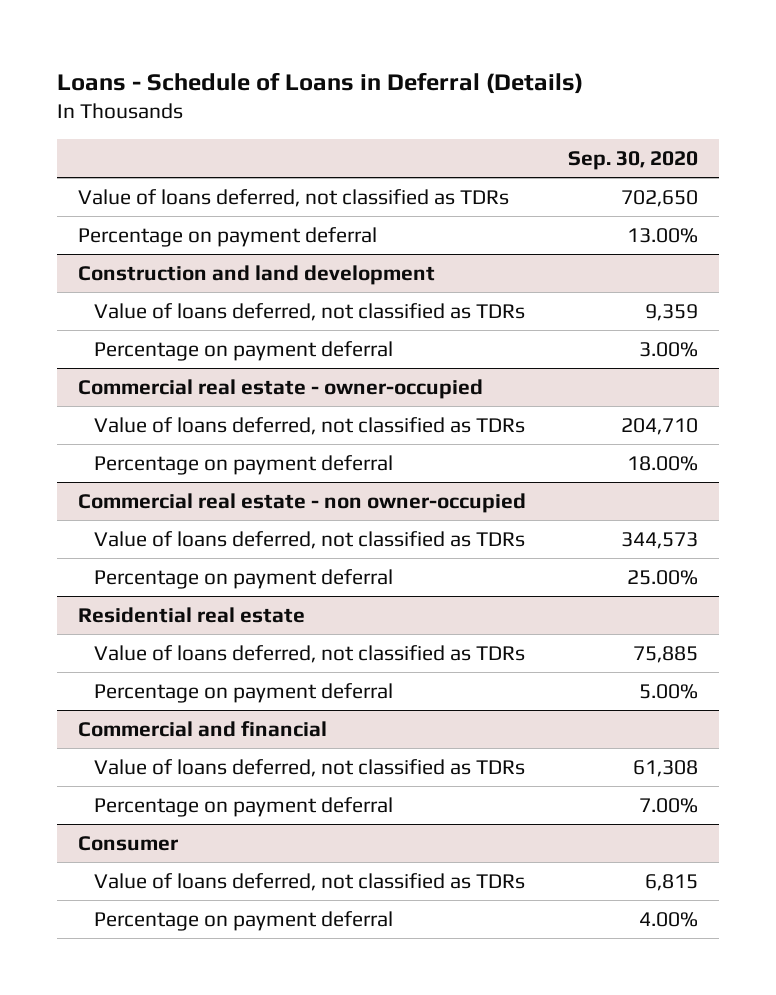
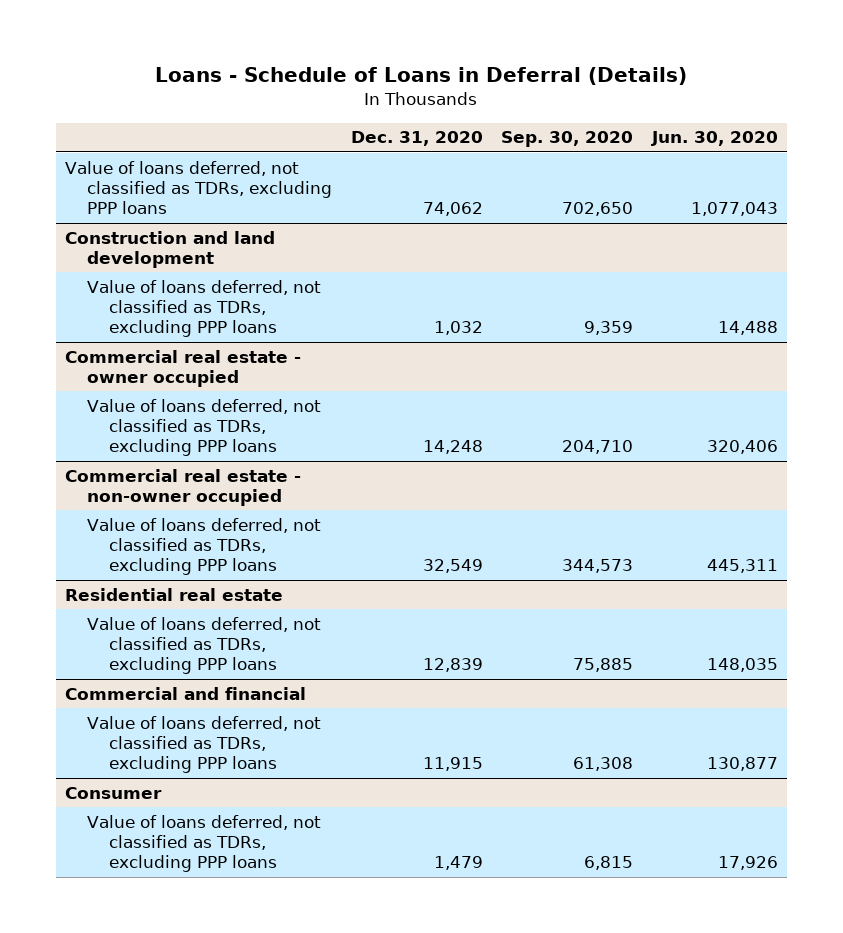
- | Sep. 30, 2020
+ | Dec. 31, 2020 | Sep. 30, 2020 | Jun. 30, 2020
- Value of loans deferred, not classified as TDRs | 702,650
- Percentage on payment deferral | 13.00%
+ Value of loans deferred, not classified as TDRs, excluding PPP loans | 74,062 | 702,650 | 1,077,043
@ Construction and land development
- Value of loans deferred, not classified as TDRs | 9,359
- Percentage on payment deferral | 3.00%
- Commercial real estate - owner-occupied
- Value of loans deferred, not classified as TDRs | 204,710
- Percentage on payment deferral | 18.00%
- Commercial real estate - non owner-occupied
- Value of loans deferred, not classified as TDRs | 344,573
- Percentage on payment deferral | 25.00%
@ Construction and land development
+ Value of loans deferred, not classified as TDRs, excluding PPP loans | 1,032 | 9,359 | 14,488
+ Commercial real estate - owner occupied
+ Value of loans deferred, not classified as TDRs, excluding PPP loans | 14,248 | 204,710 | 320,406
+ Commercial real estate - non-owner occupied
+ Value of loans deferred, not classified as TDRs, excluding PPP loans | 32,549 | 344,573 | 445,311
@ Residential real estate
- Value of loans deferred, not classified as TDRs | 75,885
- Percentage on payment deferral | 5.00%
+ Value of loans deferred, not classified as TDRs, excluding PPP loans | 12,839 | 75,885 | 148,035
@ Commercial and financial
- Value of loans deferred, not classified as TDRs | 61,308
- Percentage on payment deferral | 7.00%
+ Value of loans deferred, not classified as TDRs, excluding PPP loans | 11,915 | 61,308 | 130,877
@ Consumer
- Value of loans deferred, not classified as TDRs | 6,815
- Percentage on payment deferral | 4.00%
+ Value of loans deferred, not classified as TDRs, excluding PPP loans | 1,479 | 6,815 | 17,926

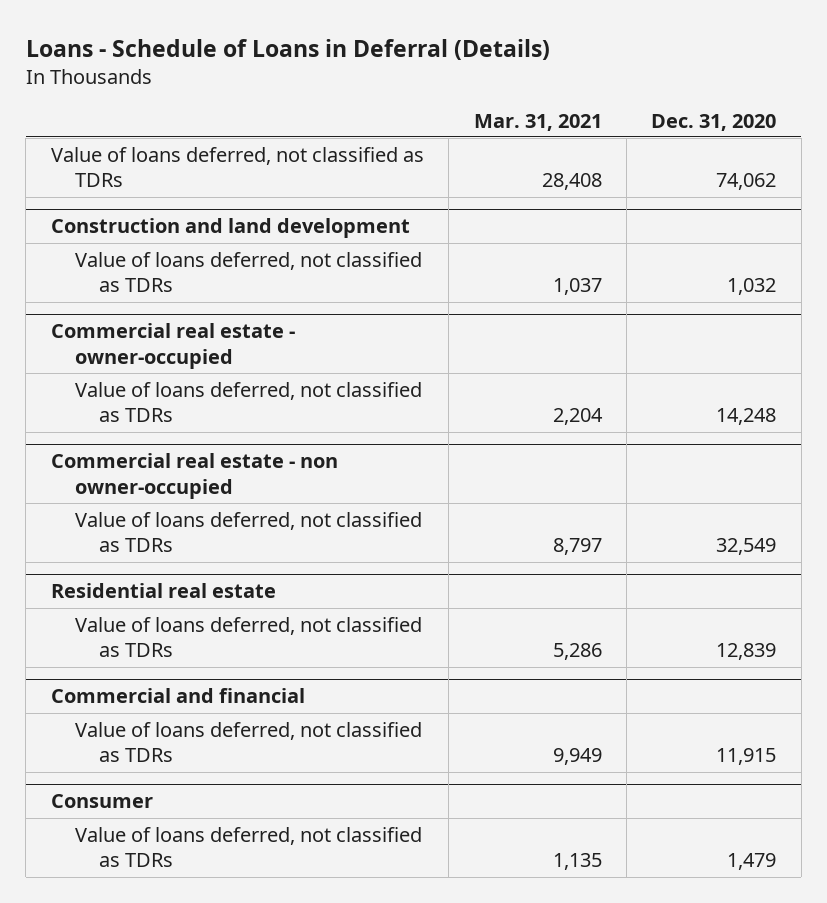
- | Dec. 31, 2020 | Sep. 30, 2020 | Jun. 30, 2020
+ | Mar. 31, 2021 | Dec. 31, 2020
- Value of loans deferred, not classified as TDRs, excluding PPP loans | 74,062 | 702,650 | 1,077,043
+ Value of loans deferred, not classified as TDRs | 28,408 | 74,062
@ Construction and land development
- Value of loans deferred, not classified as TDRs, excluding PPP loans | 1,032 | 9,359 | 14,488
- Commercial real estate - owner occupied
- Value of loans deferred, not classified as TDRs, excluding PPP loans | 14,248 | 204,710 | 320,406
- Commercial real estate - non-owner occupied
- Value of loans deferred, not classified as TDRs, excluding PPP loans | 32,549 | 344,573 | 445,311
@ Construction and land development
+ Value of loans deferred, not classified as TDRs | 1,037 | 1,032
+ Commercial real estate - owner-occupied
+ Value of loans deferred, not classified as TDRs | 2,204 | 14,248
+ Commercial real estate - non owner-occupied
+ Value of loans deferred, not classified as TDRs | 8,797 | 32,549
@ Residential real estate
- Value of loans deferred, not classified as TDRs, excluding PPP loans | 12,839 | 75,885 | 148,035
+ Value of loans deferred, not classified as TDRs | 5,286 | 12,839
@ Commercial and financial
- Value of loans deferred, not classified as TDRs, excluding PPP loans | 11,915 | 61,308 | 130,877
+ Value of loans deferred, not classified as TDRs | 9,949 | 11,915
@ Consumer
- Value of loans deferred, not classified as TDRs, excluding PPP loans | 1,479 | 6,815 | 17,926
+ Value of loans deferred, not classified as TDRs | 1,135 | 1,479

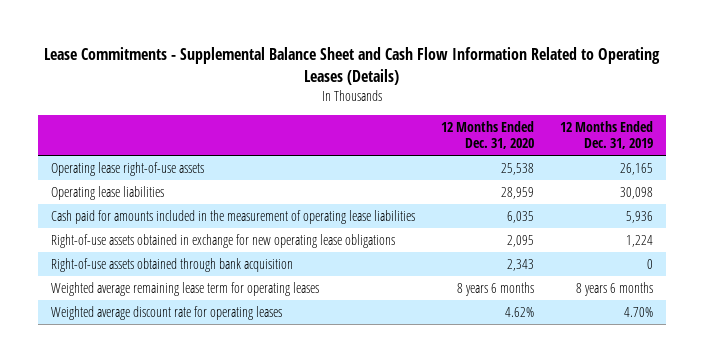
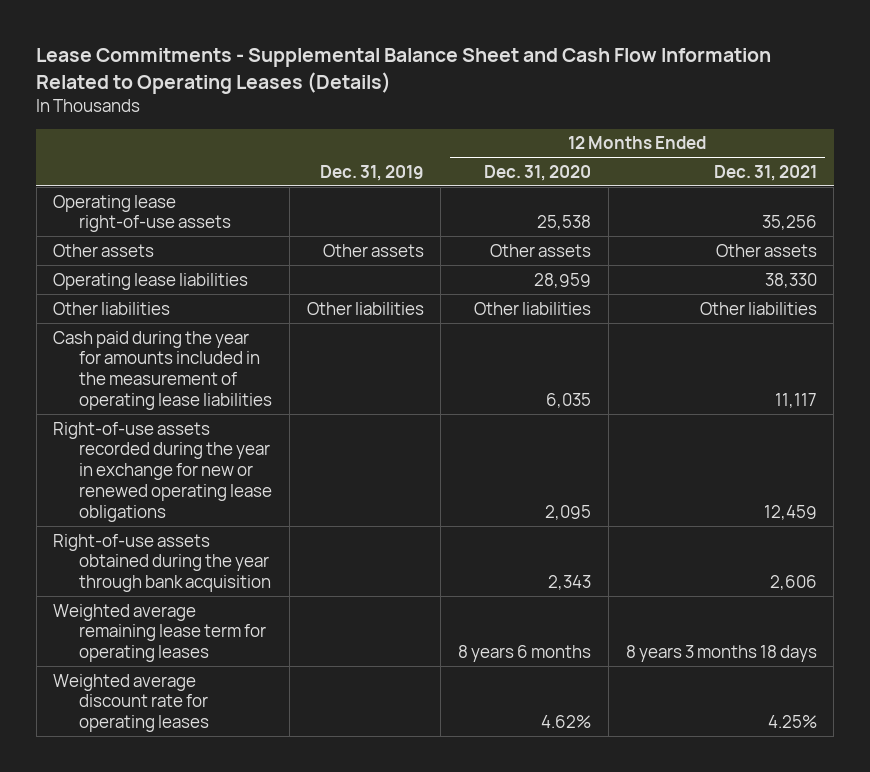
- | 12 Months Ended Dec. 31, 2020 | 12 Months Ended Dec. 31, 2019
+ | Dec. 31, 2019 | 12 Months Ended Dec. 31, 2020 | 12 Months Ended Dec. 31, 2021
+ Other assets | Other assets | Other assets | Other assets
- Cash paid for amounts included in the measurement of operating lease liabilities | 6,035 | 5,936
- Right-of-use assets obtained in exchange for new operating lease obligations | 2,095 | 1,224
- Right-of-use assets obtained through bank acquisition | 2,343 | 0
+ Other liabilities | Other liabilities | Other liabilities | Other liabilities
+ Cash paid during the year for amounts included in the measurement of operating lease liabilities | | 6,035 | 11,117
+ Right-of-use assets recorded during the year in exchange for new or renewed operating lease obligations | | 2,095 | 12,459
+ Right-of-use assets obtained during the year through bank acquisition | | 2,343 | 2,606

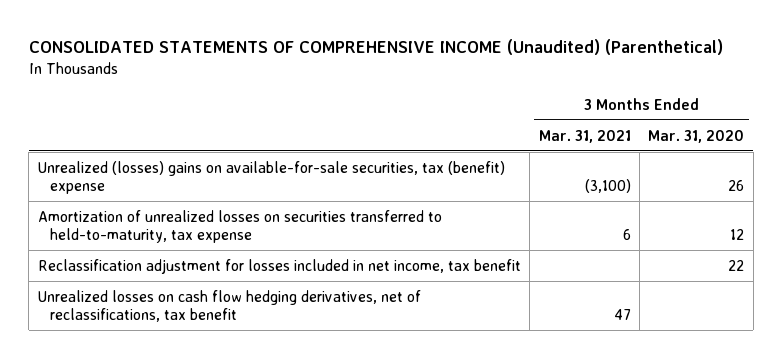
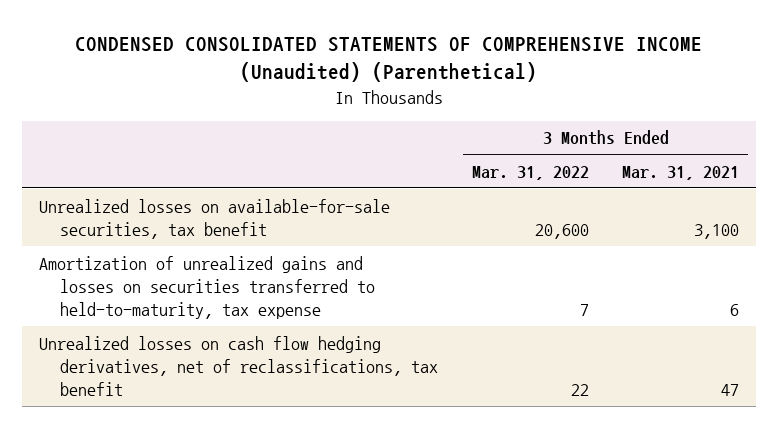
- CONSOLIDATED STATEMENTS OF COMPREHENSIVE INCOME (Unaudited) (Parenthetical)
+ CONDENSED CONSOLIDATED STATEMENTS OF COMPREHENSIVE INCOME (Unaudited) (Parenthetical)
- | 3 Months Ended Mar. 31, 2021 | 3 Months Ended Mar. 31, 2020
+ | 3 Months Ended Mar. 31, 2022 | 3 Months Ended Mar. 31, 2021
- Unrealized (losses) gains on available-for-sale securities, tax (benefit) expense | (3,100) | 26
- Amortization of unrealized losses on securities transferred to held-to-maturity, tax expense | 6 | 12
- Reclassification adjustment for losses included in net income, tax benefit | | 22
+ Unrealized losses on available-for-sale securities, tax benefit | 20,600 | 3,100
+ Amortization of unrealized gains and losses on securities transferred to held-to-maturity, tax expense | 7 | 6

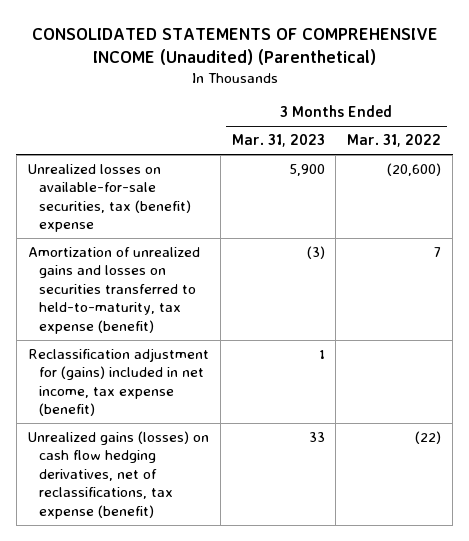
- CONDENSED CONSOLIDATED STATEMENTS OF COMPREHENSIVE INCOME (Unaudited) (Parenthetical)
+ CONSOLIDATED STATEMENTS OF COMPREHENSIVE INCOME (Unaudited) (Parenthetical)
- | 3 Months Ended Mar. 31, 2022 | 3 Months Ended Mar. 31, 2021
+ | 3 Months Ended Mar. 31, 2023 | 3 Months Ended Mar. 31, 2022
- Unrealized losses on available-for-sale securities, tax benefit | 20,600 | 3,100
- Amortization of unrealized gains and losses on securities transferred to held-to-maturity, tax expense | 7 | 6
- Unrealized losses on cash flow hedging derivatives, net of reclassifications, tax benefit | 22 | 47
+ Unrealized losses on available-for-sale securities, tax (benefit) expense | 5,900 | (20,600)
+ Amortization of unrealized gains and losses on securities transferred to held-to-maturity, tax expense (benefit) | (3) | 7
+ Reclassification adjustment for (gains) included in net income, tax expense (benefit) | 1 |
+ Unrealized gains (losses) on cash flow hedging derivatives, net of reclassifications, tax expense (benefit) | 33 | (22)

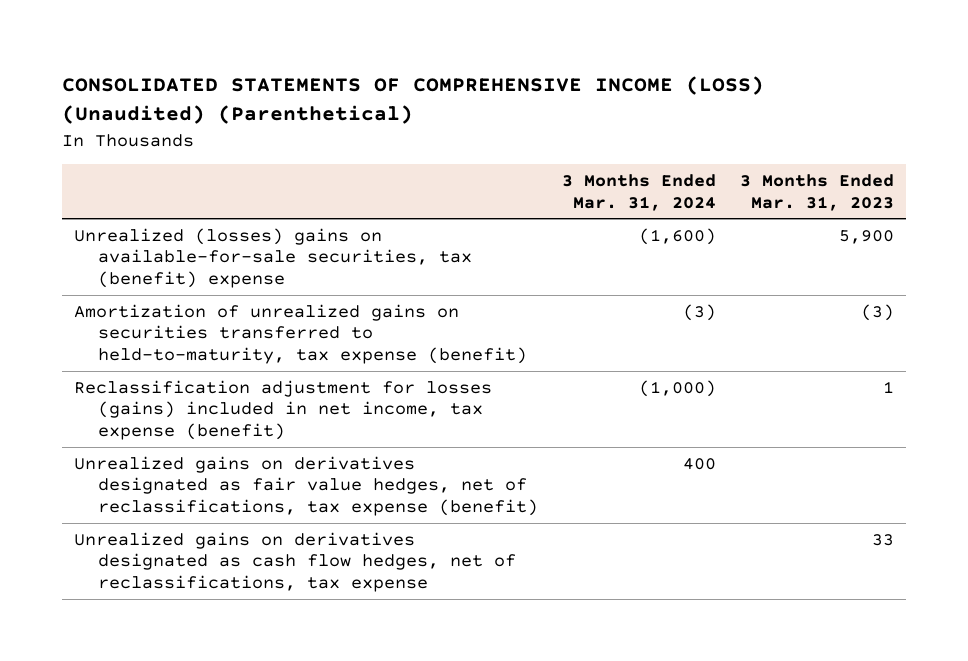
- CONSOLIDATED STATEMENTS OF COMPREHENSIVE INCOME (Unaudited) (Parenthetical)
+ CONSOLIDATED STATEMENTS OF COMPREHENSIVE INCOME (LOSS) (Unaudited) (Parenthetical)
- | 3 Months Ended Mar. 31, 2023 | 3 Months Ended Mar. 31, 2022
+ | 3 Months Ended Mar. 31, 2024 | 3 Months Ended Mar. 31, 2023
- Unrealized losses on available-for-sale securities, tax (benefit) expense | 5,900 | (20,600)
- Amortization of unrealized gains and losses on securities transferred to held-to-maturity, tax expense (benefit) | (3) | 7
- Reclassification adjustment for (gains) included in net income, tax expense (benefit) | 1 |
- Unrealized gains (losses) on cash flow hedging derivatives, net of reclassifications, tax expense (benefit) | 33 | (22)
+ Unrealized (losses) gains on available-for-sale securities, tax (benefit) expense | (1,600) | 5,900
+ Amortization of unrealized gains on securities transferred to held-to-maturity, tax expense (benefit) | (3) | (3)
+ Reclassification adjustment for losses (gains) included in net income, tax expense (benefit) | (1,000) | 1
+ Unrealized gains on derivatives designated as fair value hedges, net of reclassifications, tax expense (benefit) | 400 |
+ Unrealized gains on derivatives designated as cash flow hedges, net of reclassifications, tax expense | | 33

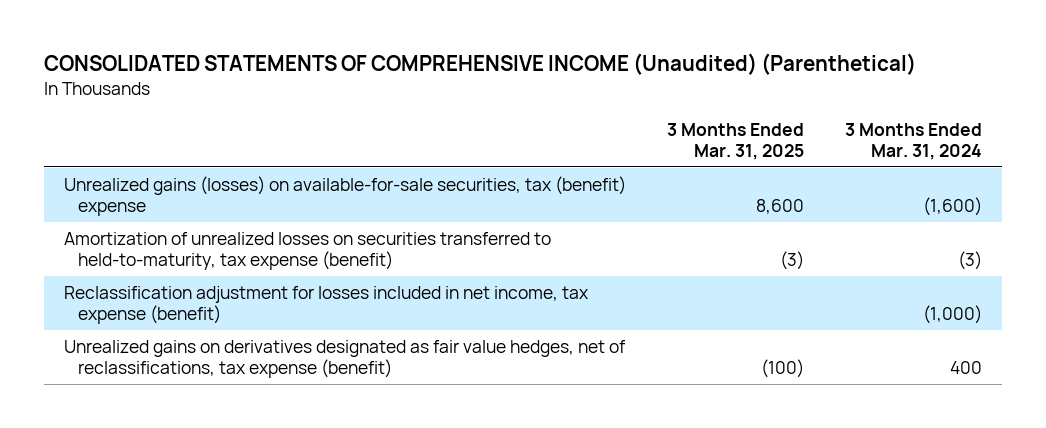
- CONSOLIDATED STATEMENTS OF COMPREHENSIVE INCOME (LOSS) (Unaudited) (Parenthetical)
+ CONSOLIDATED STATEMENTS OF COMPREHENSIVE INCOME (Unaudited) (Parenthetical)
- | 3 Months Ended Mar. 31, 2024 | 3 Months Ended Mar. 31, 2023
+ | 3 Months Ended Mar. 31, 2025 | 3 Months Ended Mar. 31, 2024
- Unrealized (losses) gains on available-for-sale securities, tax (benefit) expense | (1,600) | 5,900
- Amortization of unrealized gains on securities transferred to held-to-maturity, tax expense (benefit) | (3) | (3)
- Reclassification adjustment for losses (gains) included in net income, tax expense (benefit) | (1,000) | 1
+ Unrealized gains (losses) on available-for-sale securities, tax (benefit) expense | 8,600 | (1,600)
+ Amortization of unrealized losses on securities transferred to held-to-maturity, tax expense (benefit) | (3) | (3)
+ Reclassification adjustment for losses included in net income, tax expense (benefit) | | (1,000)
- Unrealized gains on derivatives designated as cash flow hedges, net of reclassifications, tax expense | | 33

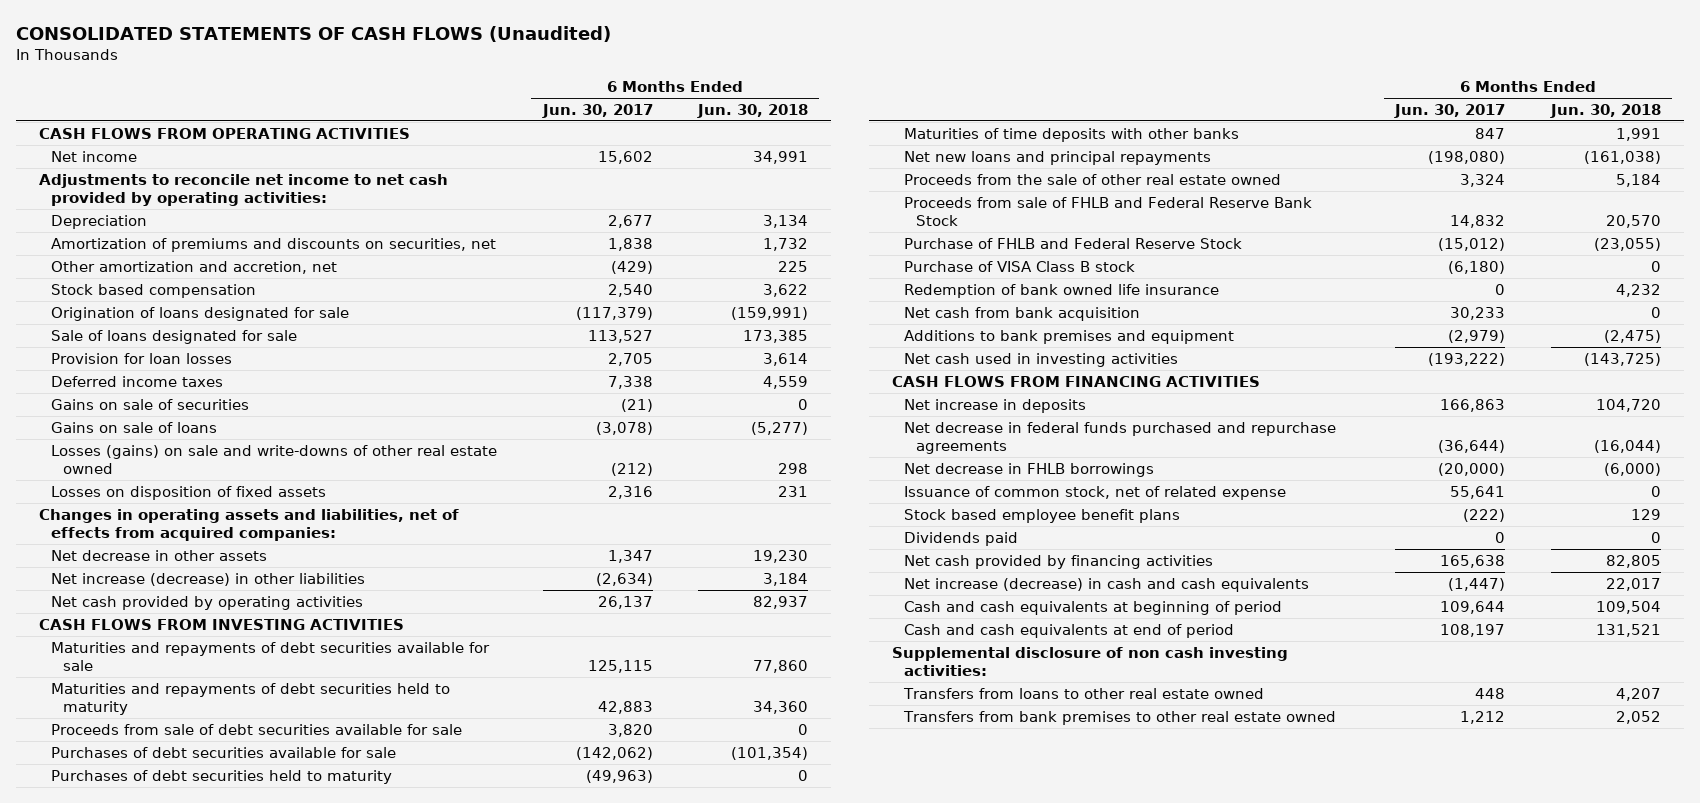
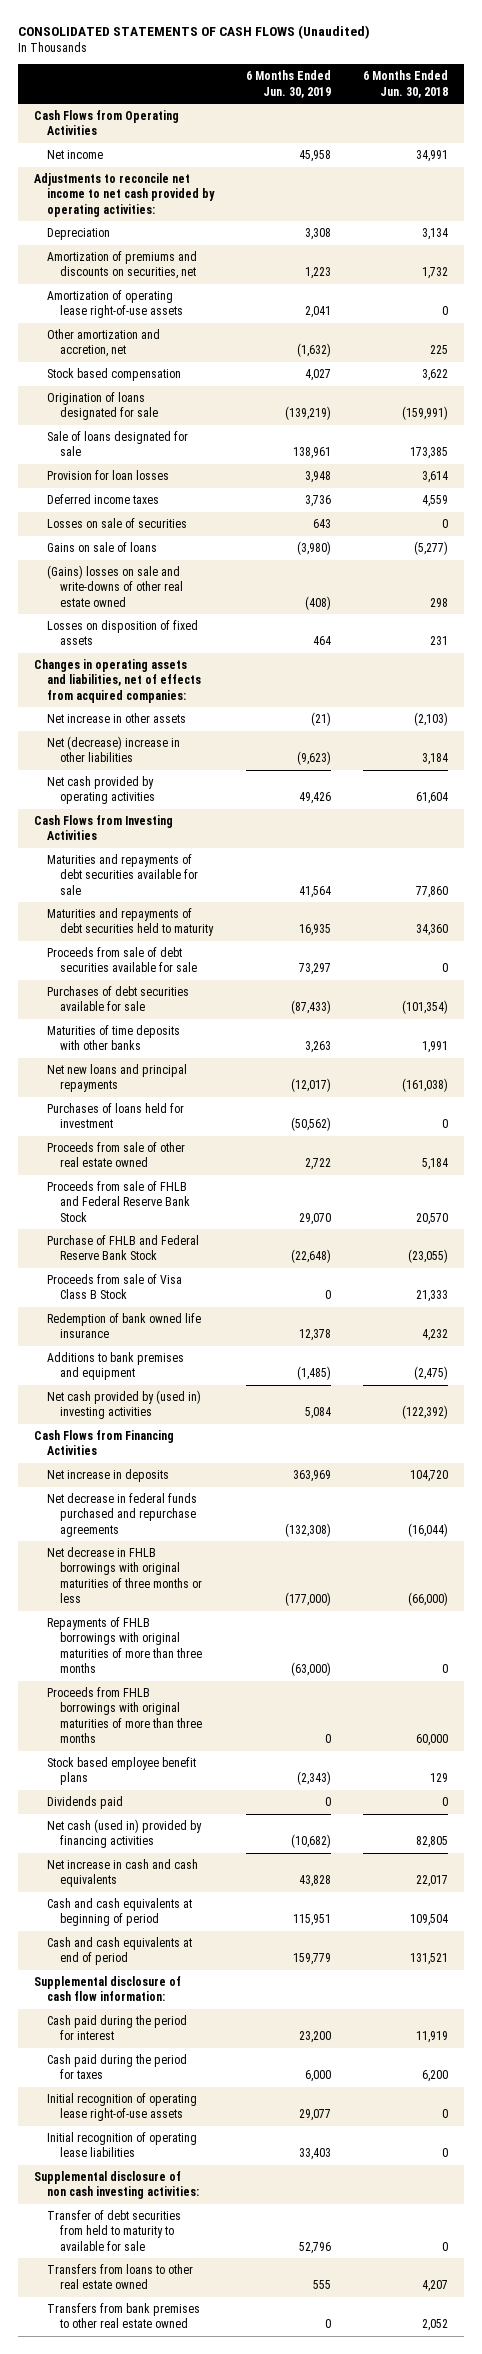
- | 6 Months Ended Jun. 30, 2017 | 6 Months Ended Jun. 30, 2018
+ | 6 Months Ended Jun. 30, 2019 | 6 Months Ended Jun. 30, 2018
- CASH FLOWS FROM OPERATING ACTIVITIES
+ Cash Flows from Operating Activities
+ Amortization of operating lease right-of-use assets | 2,041 | 0
- Gains on sale of securities | (21) | 0
+ Losses on sale of securities | 643 | 0
- Losses (gains) on sale and write-downs of other real estate owned | (212) | 298
+ (Gains) losses on sale and write-downs of other real estate owned | (408) | 298
- Net decrease in other assets | 1,347 | 19,230
- Net increase (decrease) in other liabilities | (2,634) | 3,184
- Net cash provided by operating activities | 26,137 | 82,937
- CASH FLOWS FROM INVESTING ACTIVITIES
+ Net increase in other assets | (21) | (2,103)
+ Net (decrease) increase in other liabilities | (9,623) | 3,184
+ Net cash provided by operating activities | 49,426 | 61,604
+ Cash Flows from Investing Activities
- Purchases of debt securities held to maturity | (49,963) | 0
- Proceeds from the sale of other real estate owned | 3,324 | 5,184
+ Purchases of loans held for investment | (50,562) | 0
+ Proceeds from sale of other real estate owned | 2,722 | 5,184
- Purchase of FHLB and Federal Reserve Stock | (15,012) | (23,055)
- Purchase of VISA Class B stock | (6,180) | 0
+ Purchase of FHLB and Federal Reserve Bank Stock | (22,648) | (23,055)
+ Proceeds from sale of Visa Class B Stock | 0 | 21,333
- Net cash from bank acquisition | 30,233 | 0
- Net cash used in investing activities | (193,222) | (143,725)
- CASH FLOWS FROM FINANCING ACTIVITIES
+ Net cash provided by (used in) investing activities | 5,084 | (122,392)
+ Cash Flows from Financing Activities
- Net decrease in FHLB borrowings | (20,000) | (6,000)
- Issuance of common stock, net of related expense | 55,641 | 0
+ Net decrease in FHLB borrowings with original maturities of three months or less | (177,000) | (66,000)
+ Repayments of FHLB borrowings with original maturities of more than three months | (63,000) | 0
+ Proceeds from FHLB borrowings with original maturities of more than three months | 0 | 60,000
- Net cash provided by financing activities | 165,638 | 82,805
- Net increase (decrease) in cash and cash equivalents | (1,447) | 22,017
+ Net cash (used in) provided by financing activities | (10,682) | 82,805
+ Net increase in cash and cash equivalents | 43,828 | 22,017
+ Supplemental disclosure of cash flow information:
+ Cash paid during the period for interest | 23,200 | 11,919
+ Cash paid during the period for taxes | 6,000 | 6,200
+ Initial recognition of operating lease right-of-use assets | 29,077 | 0
+ Initial recognition of operating lease liabilities | 33,403 | 0
+ Transfer of debt securities from held to maturity to available for sale | 52,796 | 0

